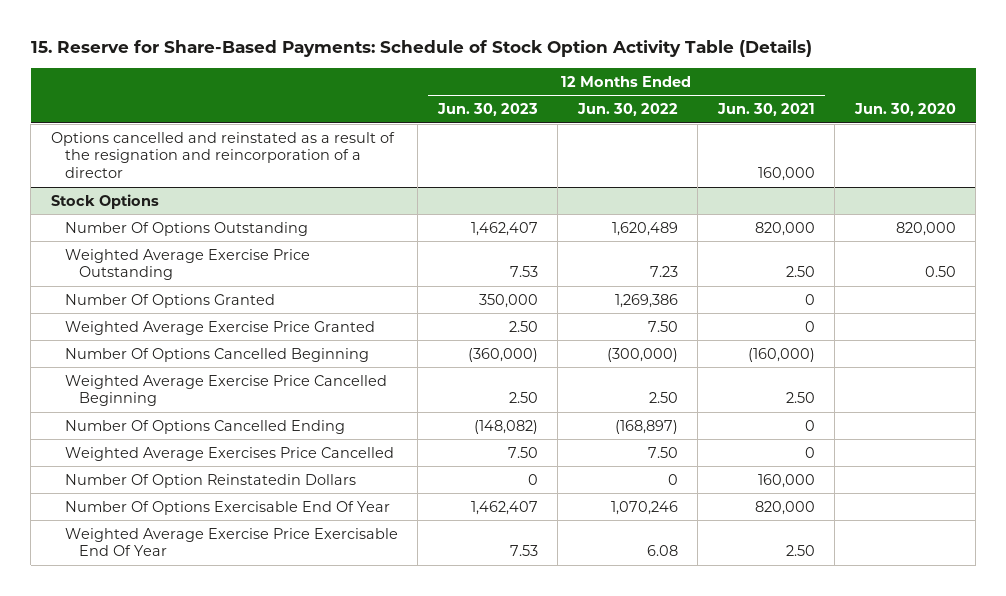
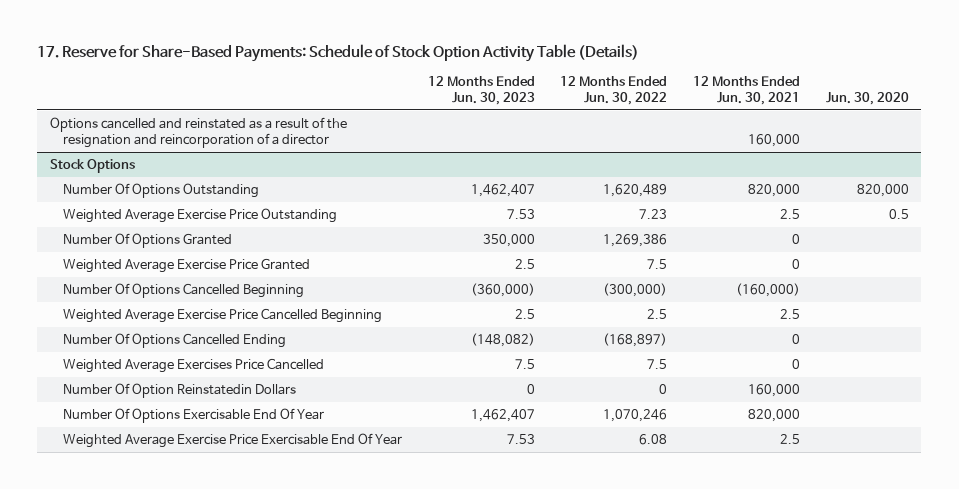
- 15. Reserve for Share-Based Payments: Schedule of Stock Option Activity Table (Details)
+ 17. Reserve for Share-Based Payments: Schedule of Stock Option Activity Table (Details)
@ Stock Options
- Weighted Average Exercise Price Outstanding | 7.53 | 7.23 | 2.50 | 0.50
+ Weighted Average Exercise Price Outstanding | 7.53 | 7.23 | 2.5 | 0.5
- Weighted Average Exercise Price Granted | 2.50 | 7.50 | 0 |
+ Weighted Average Exercise Price Granted | 2.5 | 7.5 | 0 |
- Weighted Average Exercise Price Cancelled Beginning | 2.50 | 2.50 | 2.50 |
+ Weighted Average Exercise Price Cancelled Beginning | 2.5 | 2.5 | 2.5 |
- Weighted Average Exercises Price Cancelled | 7.50 | 7.50 | 0 |
+ Weighted Average Exercises Price Cancelled | 7.5 | 7.5 | 0 |
- Weighted Average Exercise Price Exercisable End Of Year | 7.53 | 6.08 | 2.50 |
+ Weighted Average Exercise Price Exercisable End Of Year | 7.53 | 6.08 | 2.5 |

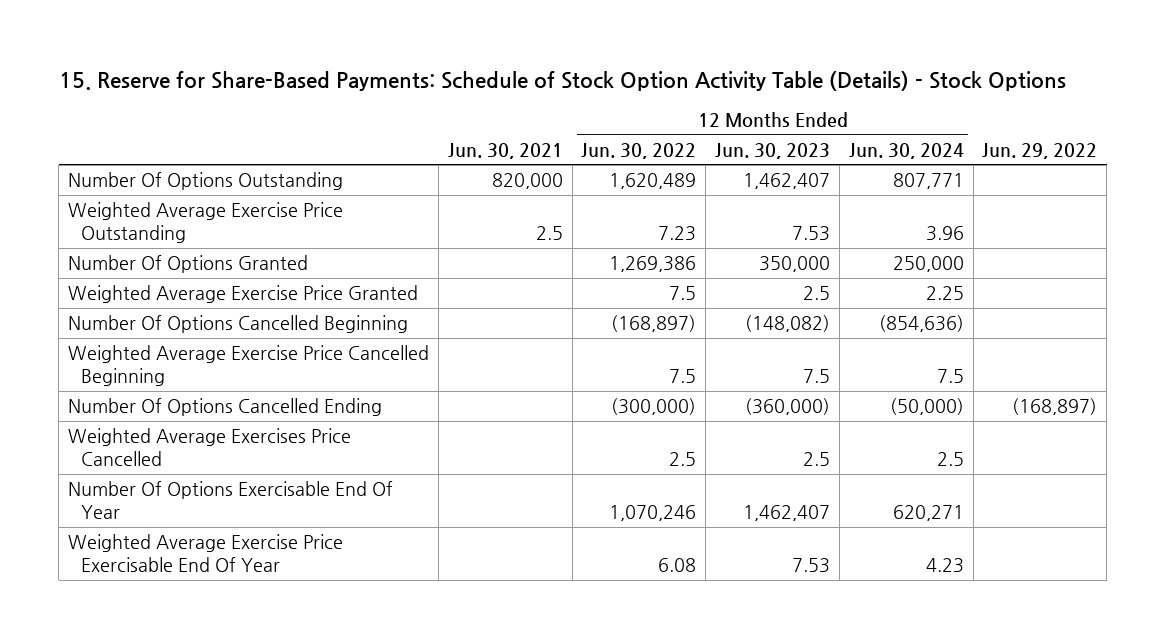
- 17. Reserve for Share-Based Payments: Schedule of Stock Option Activity Table (Details)
+ 15. Reserve for Share-Based Payments: Schedule of Stock Option Activity Table (Details) - Stock Options
- | 12 Months Ended Jun. 30, 2023 | 12 Months Ended Jun. 30, 2022 | 12 Months Ended Jun. 30, 2021 | Jun. 30, 2020
+ | Jun. 30, 2021 | 12 Months Ended Jun. 30, 2022 | 12 Months Ended Jun. 30, 2023 | 12 Months Ended Jun. 30, 2024 | Jun. 29, 2022
- Options cancelled and reinstated as a result of the resignation and reincorporation of a director | | | 160,000 |
- Stock Options
- Number Of Options Cancelled Beginning | (360,000) | (300,000) | (160,000) |
- Weighted Average Exercise Price Cancelled Beginning | 2.5 | 2.5 | 2.5 |
- Number Of Options Cancelled Ending | (148,082) | (168,897) | 0 |
- Weighted Average Exercises Price Cancelled | 7.5 | 7.5 | 0 |
- Number Of Option Reinstatedin Dollars | 0 | 0 | 160,000 |
+ Number Of Options Cancelled Beginning | | (168,897) | (148,082) | (854,636) |
+ Weighted Average Exercise Price Cancelled Beginning | | 7.5 | 7.5 | 7.5 |
+ Number Of Options Cancelled Ending | | (300,000) | (360,000) | (50,000) | (168,897)
+ Weighted Average Exercises Price Cancelled | | 2.5 | 2.5 | 2.5 |

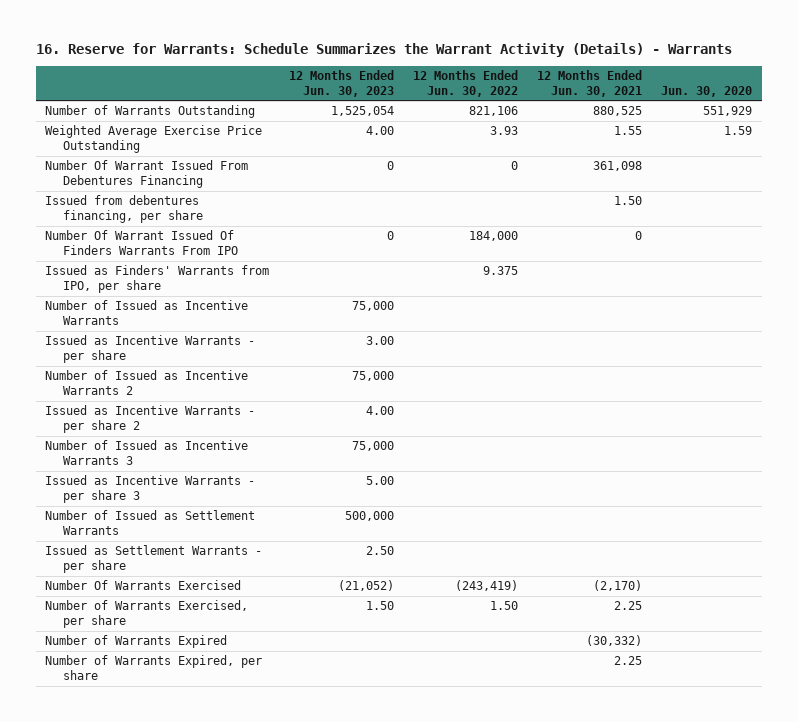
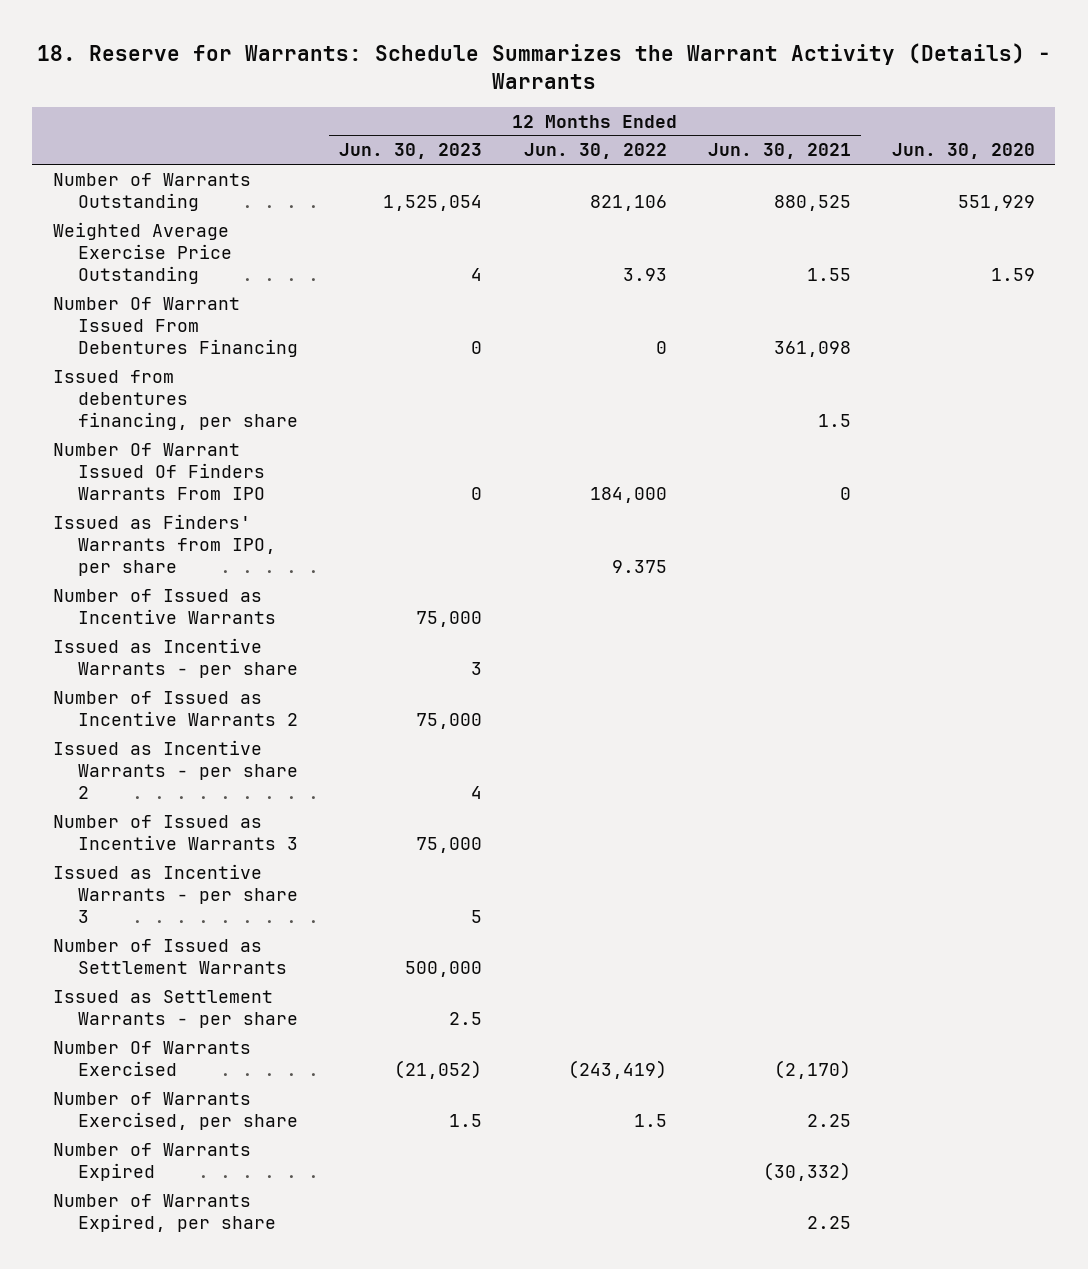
- 16. Reserve for Warrants: Schedule Summarizes the Warrant Activity (Details) - Warrants
+ 18. Reserve for Warrants: Schedule Summarizes the Warrant Activity (Details) - Warrants
- Weighted Average Exercise Price Outstanding | 4.00 | 3.93 | 1.55 | 1.59
+ Weighted Average Exercise Price Outstanding | 4 | 3.93 | 1.55 | 1.59
- Issued from debentures financing, per share | | | 1.50 |
+ Issued from debentures financing, per share | | | 1.5 |
- Issued as Incentive Warrants - per share | 3.00 | | |
+ Issued as Incentive Warrants - per share | 3 | | |
- Issued as Incentive Warrants - per share 2 | 4.00 | | |
+ Issued as Incentive Warrants - per share 2 | 4 | | |
- Issued as Incentive Warrants - per share 3 | 5.00 | | |
+ Issued as Incentive Warrants - per share 3 | 5 | | |
- Issued as Settlement Warrants - per share | 2.50 | | |
+ Issued as Settlement Warrants - per share | 2.5 | | |
- Number of Warrants Exercised, per share | 1.50 | 1.50 | 2.25 |
+ Number of Warrants Exercised, per share | 1.5 | 1.5 | 2.25 |

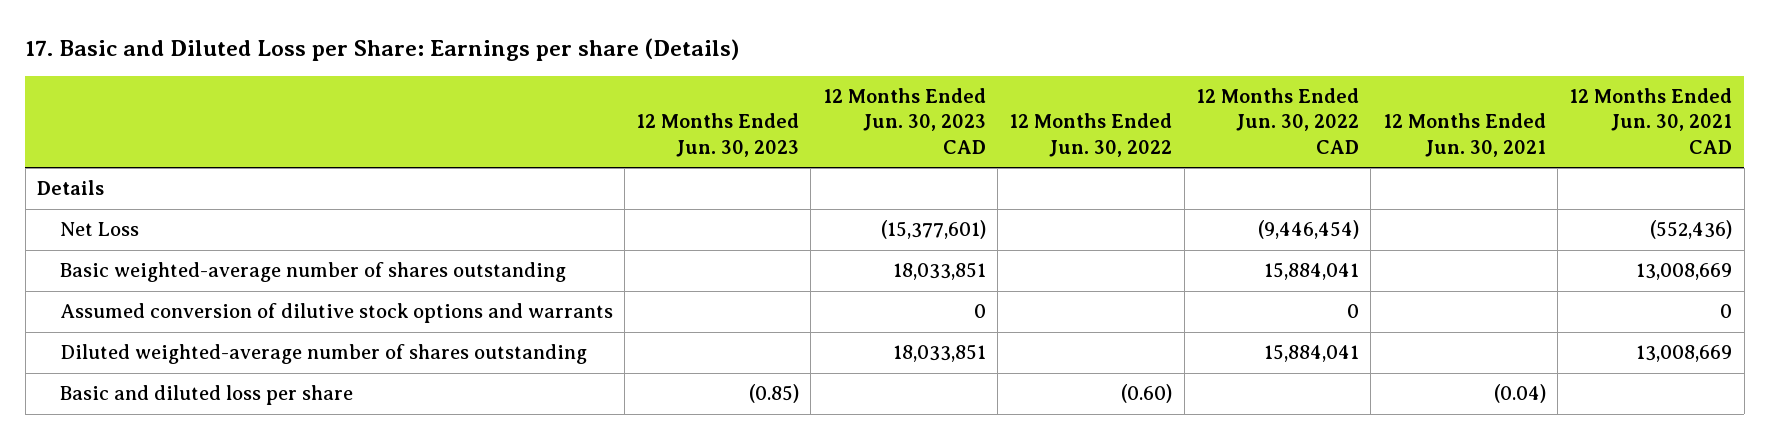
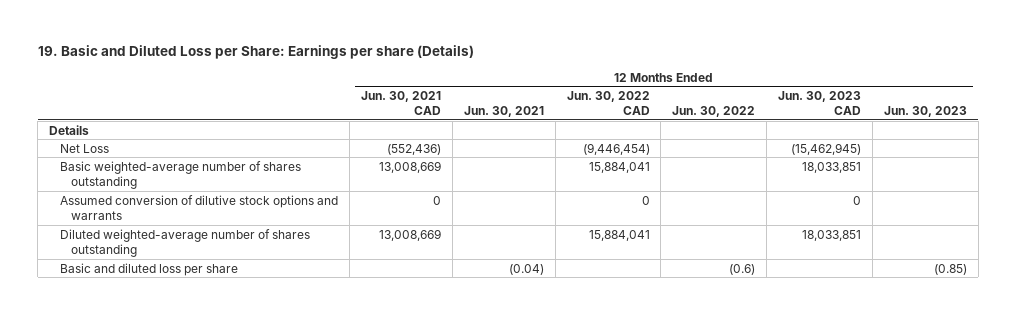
- 17. Basic and Diluted Loss per Share: Earnings per share (Details)
+ 19. Basic and Diluted Loss per Share: Earnings per share (Details)
- | 12 Months Ended Jun. 30, 2023 | 12 Months Ended Jun. 30, 2023 CAD | 12 Months Ended Jun. 30, 2022 | 12 Months Ended Jun. 30, 2022 CAD | 12 Months Ended Jun. 30, 2021 | 12 Months Ended Jun. 30, 2021 CAD
+ | 12 Months Ended Jun. 30, 2021 CAD | 12 Months Ended Jun. 30, 2021 | 12 Months Ended Jun. 30, 2022 CAD | 12 Months Ended Jun. 30, 2022 | 12 Months Ended Jun. 30, 2023 CAD | 12 Months Ended Jun. 30, 2023
- Net Loss | | (15,377,601) | | (9,446,454) | | (552,436)
+ Net Loss | (552,436) | | (9,446,454) | | (15,462,945) |
- Basic and diluted loss per share | (0.85) | | (0.60) | | (0.04) |
+ Basic and diluted loss per share | | (0.04) | | (0.6) | | (0.85)

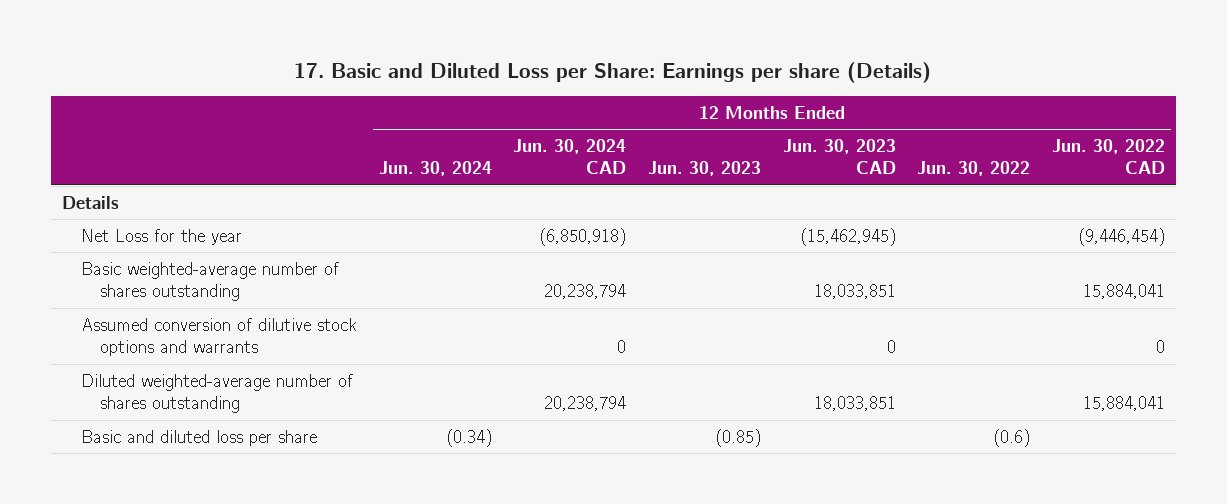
- 19. Basic and Diluted Loss per Share: Earnings per share (Details)
+ 17. Basic and Diluted Loss per Share: Earnings per share (Details)
- | 12 Months Ended Jun. 30, 2021 CAD | 12 Months Ended Jun. 30, 2021 | 12 Months Ended Jun. 30, 2022 CAD | 12 Months Ended Jun. 30, 2022 | 12 Months Ended Jun. 30, 2023 CAD | 12 Months Ended Jun. 30, 2023
+ | 12 Months Ended Jun. 30, 2024 | 12 Months Ended Jun. 30, 2024 CAD | 12 Months Ended Jun. 30, 2023 | 12 Months Ended Jun. 30, 2023 CAD | 12 Months Ended Jun. 30, 2022 | 12 Months Ended Jun. 30, 2022 CAD
- Net Loss | (552,436) | | (9,446,454) | | (15,462,945) |
+ Net Loss for the year | | (6,850,918) | | (15,462,945) | | (9,446,454)

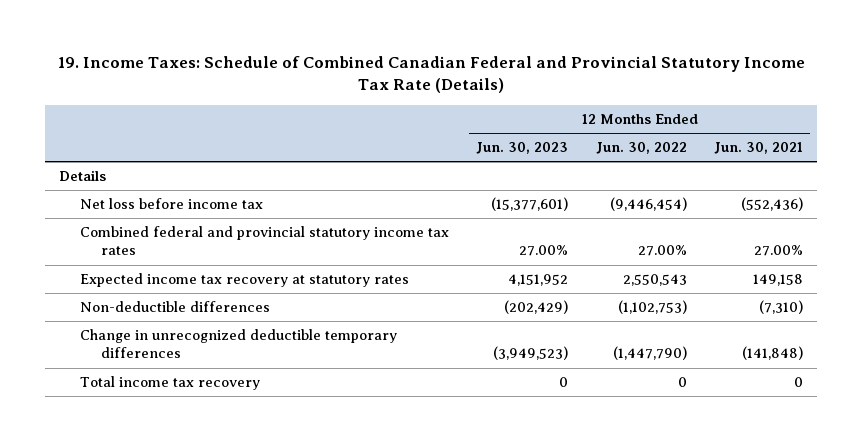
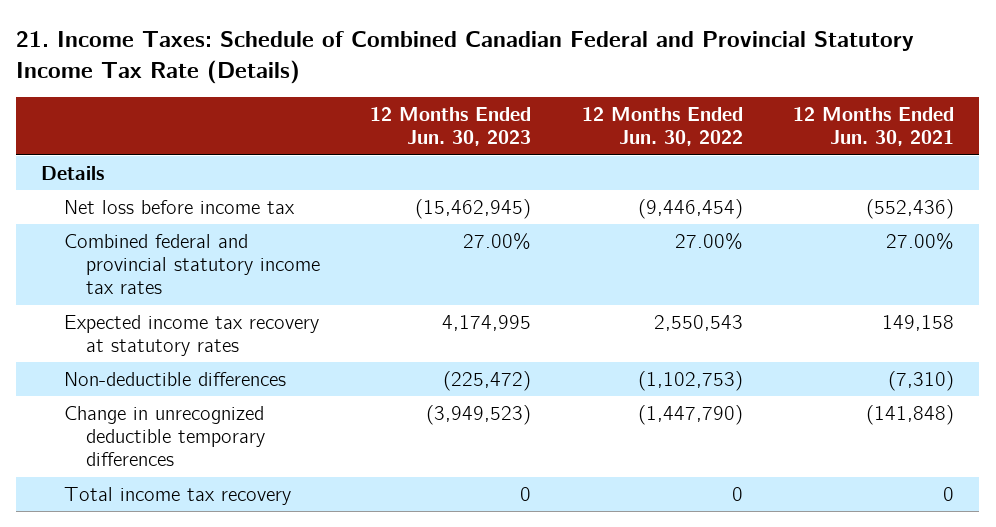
- 19. Income Taxes: Schedule of Combined Canadian Federal and Provincial Statutory Income Tax Rate (Details)
+ 21. Income Taxes: Schedule of Combined Canadian Federal and Provincial Statutory Income Tax Rate (Details)
- Net loss before income tax | (15,377,601) | (9,446,454) | (552,436)
+ Net loss before income tax | (15,462,945) | (9,446,454) | (552,436)
- Expected income tax recovery at statutory rates | 4,151,952 | 2,550,543 | 149,158
- Non-deductible differences | (202,429) | (1,102,753) | (7,310)
+ Expected income tax recovery at statutory rates | 4,174,995 | 2,550,543 | 149,158
+ Non-deductible differences | (225,472) | (1,102,753) | (7,310)

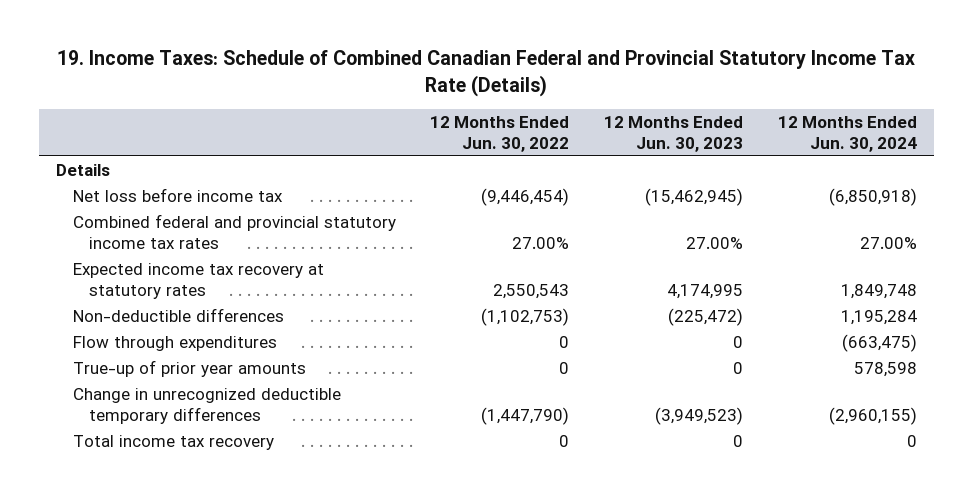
- 21. Income Taxes: Schedule of Combined Canadian Federal and Provincial Statutory Income Tax Rate (Details)
+ 19. Income Taxes: Schedule of Combined Canadian Federal and Provincial Statutory Income Tax Rate (Details)
- | 12 Months Ended Jun. 30, 2023 | 12 Months Ended Jun. 30, 2022 | 12 Months Ended Jun. 30, 2021
+ | 12 Months Ended Jun. 30, 2022 | 12 Months Ended Jun. 30, 2023 | 12 Months Ended Jun. 30, 2024
+ Flow through expenditures | 0 | 0 | (663,475)
+ True-up of prior year amounts | 0 | 0 | 578,598

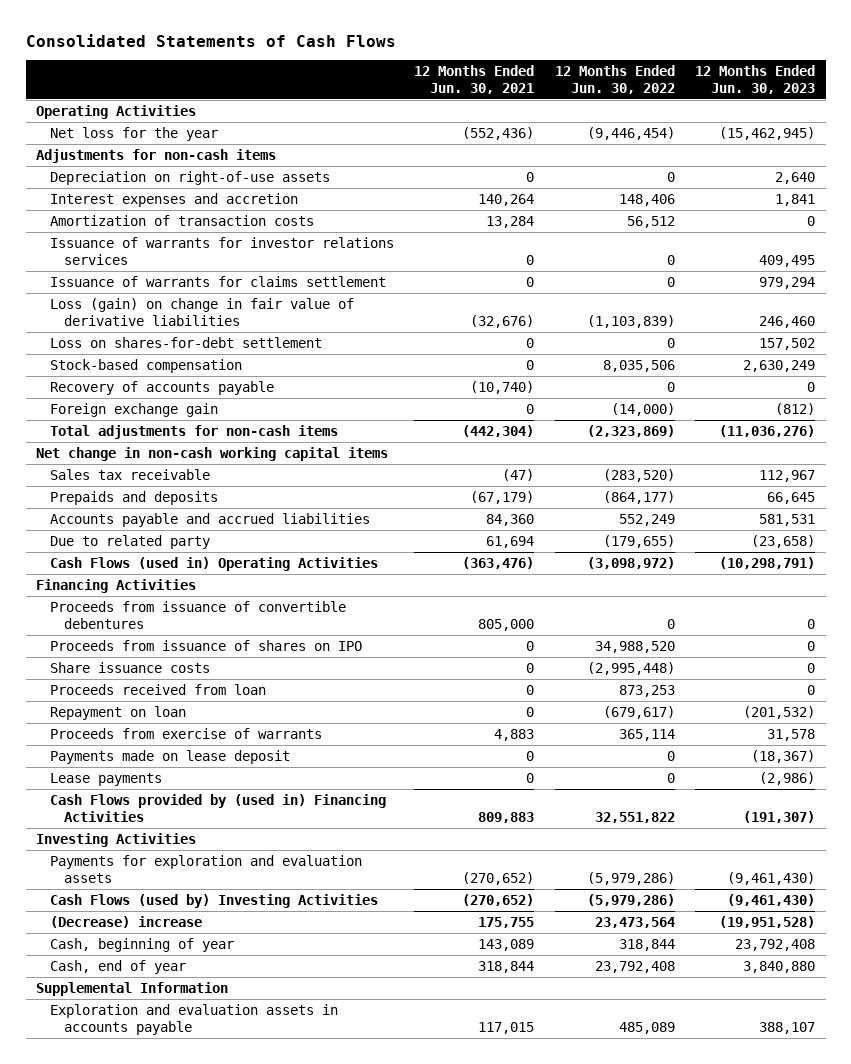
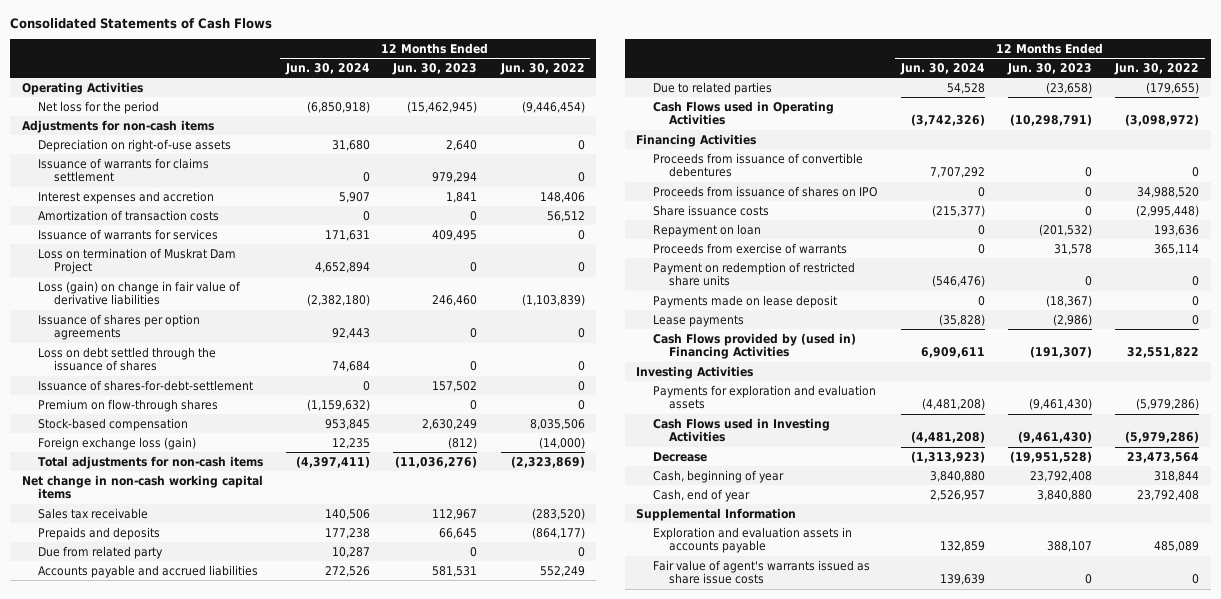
- | 12 Months Ended Jun. 30, 2021 | 12 Months Ended Jun. 30, 2022 | 12 Months Ended Jun. 30, 2023
+ | 12 Months Ended Jun. 30, 2024 | 12 Months Ended Jun. 30, 2023 | 12 Months Ended Jun. 30, 2022
- Net loss for the year | (552,436) | (9,446,454) | (15,462,945)
+ Net loss for the period | (6,850,918) | (15,462,945) | (9,446,454)
moved up: Issuance of warrants for claims settlement | 0 | 979,294 | 0
- Issuance of warrants for investor relations services | 0 | 0 | 409,495
+ Issuance of warrants for services | 171,631 | 409,495 | 0
+ Loss on termination of Muskrat Dam Project | 4,652,894 | 0 | 0
- Loss on shares-for-debt settlement | 0 | 0 | 157,502
+ Issuance of shares per option agreements | 92,443 | 0 | 0
+ Loss on debt settled through the issuance of shares | 74,684 | 0 | 0
+ Issuance of shares-for-debt-settlement | 0 | 157,502 | 0
+ Premium on flow-through shares | (1,159,632) | 0 | 0
- Recovery of accounts payable | (10,740) | 0 | 0
- Foreign exchange gain | 0 | (14,000) | (812)
+ Foreign exchange loss (gain) | 12,235 | (812) | (14,000)
+ Due from related party | 10,287 | 0 | 0
- Due to related party | 61,694 | (179,655) | (23,658)
- Cash Flows (used in) Operating Activities | (363,476) | (3,098,972) | (10,298,791)
+ Due to related parties | 54,528 | (23,658) | (179,655)
+ Cash Flows used in Operating Activities | (3,742,326) | (10,298,791) | (3,098,972)
- Proceeds received from loan | 0 | 873,253 | 0
- Repayment on loan | 0 | (679,617) | (201,532)
+ Repayment on loan | 0 | (201,532) | 193,636
+ Payment on redemption of restricted share units | (546,476) | 0 | 0
- Cash Flows (used by) Investing Activities | (270,652) | (5,979,286) | (9,461,430)
- (Decrease) increase | 175,755 | 23,473,564 | (19,951,528)
+ Cash Flows used in Investing Activities | (4,481,208) | (9,461,430) | (5,979,286)
+ Decrease | (1,313,923) | (19,951,528) | 23,473,564
+ Fair value of agent's warrants issued as share issue costs | 139,639 | 0 | 0

